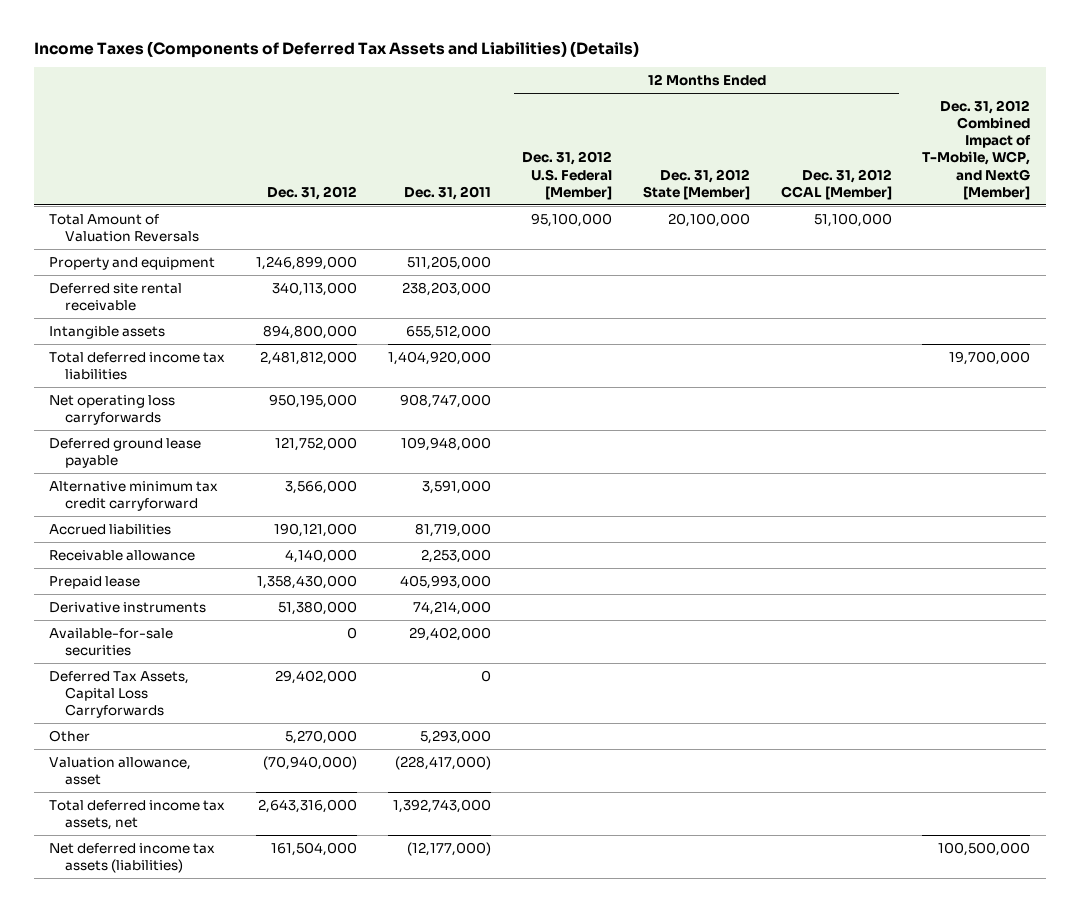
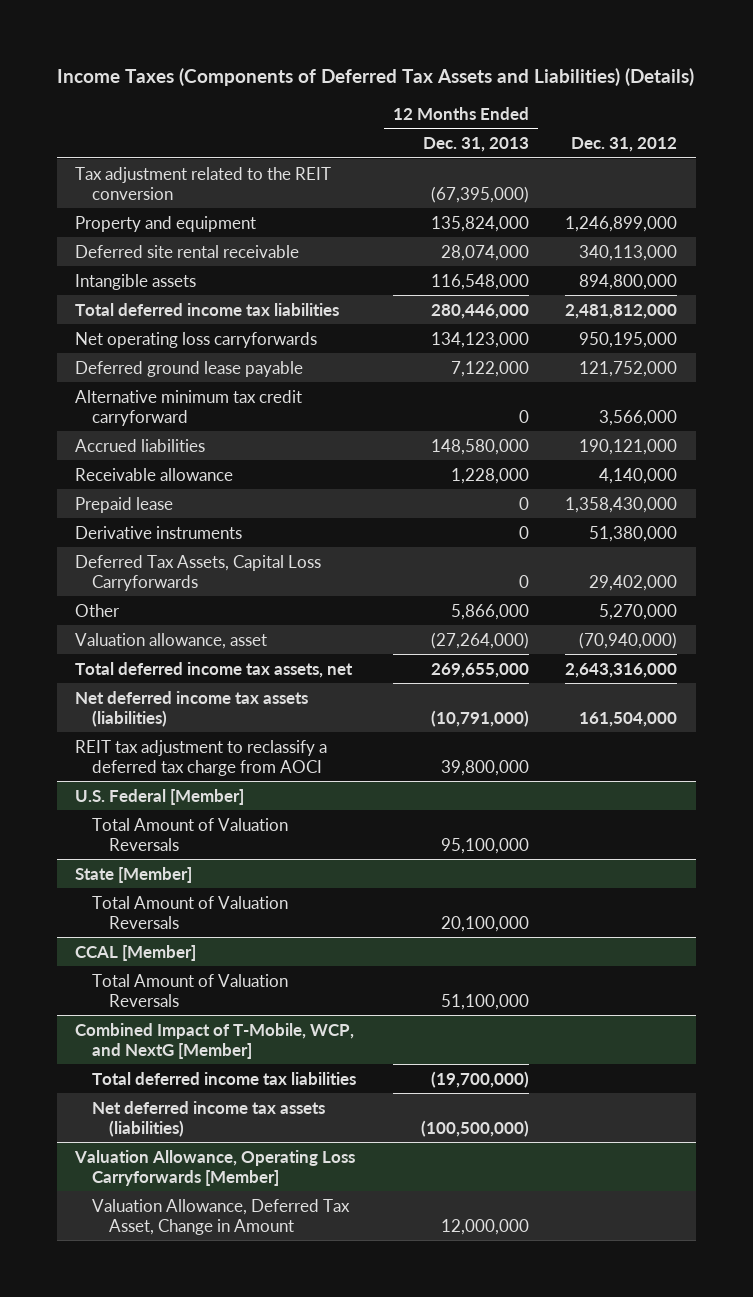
- | Dec. 31, 2012 | Dec. 31, 2011 | 12 Months Ended Dec. 31, 2012 U.S. Federal [Member] | 12 Months Ended Dec. 31, 2012 State [Member] | 12 Months Ended Dec. 31, 2012 CCAL [Member] | Dec. 31, 2012 Combined Impact of T-Mobile, WCP, and NextG [Member]
+ | 12 Months Ended Dec. 31, 2013 | Dec. 31, 2012
- Total Amount of Valuation Reversals | | | 95,100,000 | 20,100,000 | 51,100,000 |
+ Tax adjustment related to the REIT conversion | (67,395,000) |
- Available-for-sale securities | 0 | 29,402,000 | | | |
+ REIT tax adjustment to reclassify a deferred tax charge from AOCI | 39,800,000 |
+ U.S. Federal [Member]
+ Total Amount of Valuation Reversals | 95,100,000 |
+ State [Member]
+ Total Amount of Valuation Reversals | 20,100,000 |
+ CCAL [Member]
+ Total Amount of Valuation Reversals | 51,100,000 |
+ Combined Impact of T-Mobile, WCP, and NextG [Member]
+ Total deferred income tax liabilities | (19,700,000) |
+ Net deferred income tax assets (liabilities) | (100,500,000) |
+ Valuation Allowance, Operating Loss Carryforwards [Member]
+ Valuation Allowance, Deferred Tax Asset, Change in Amount | 12,000,000 |

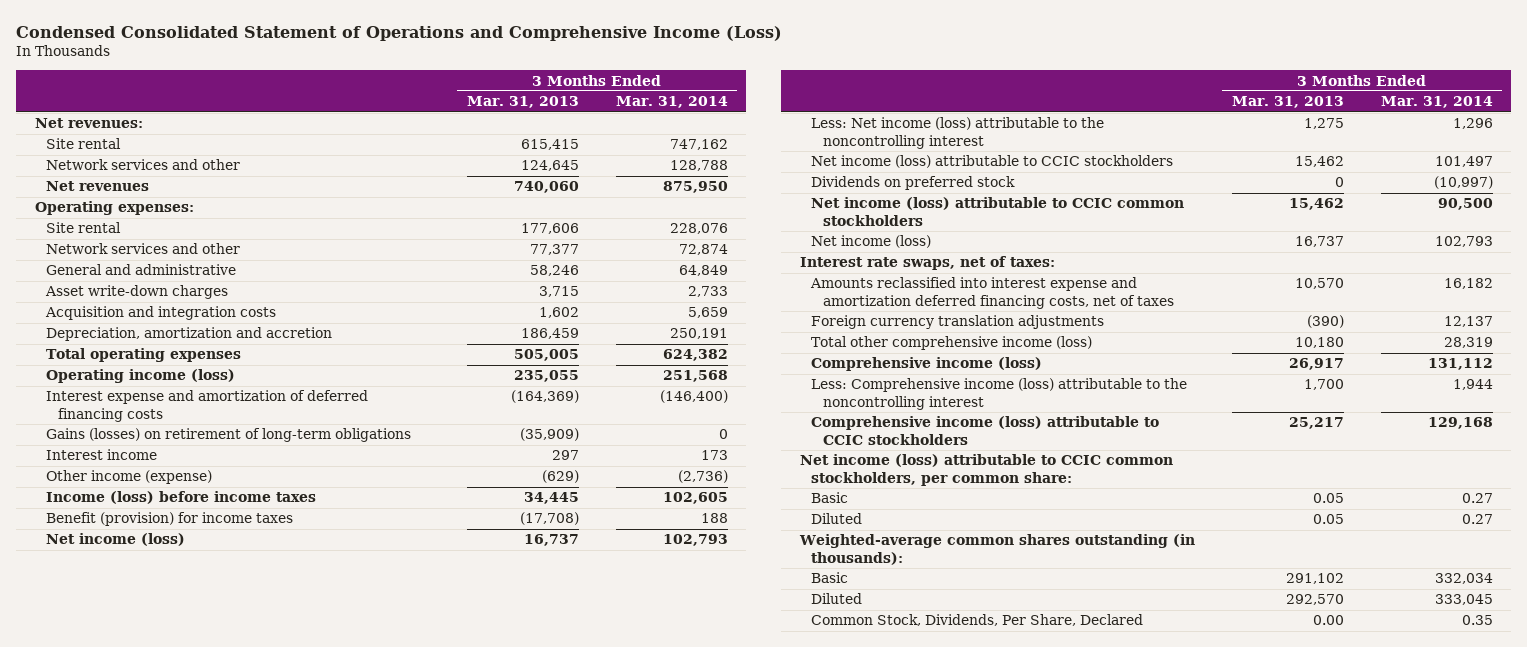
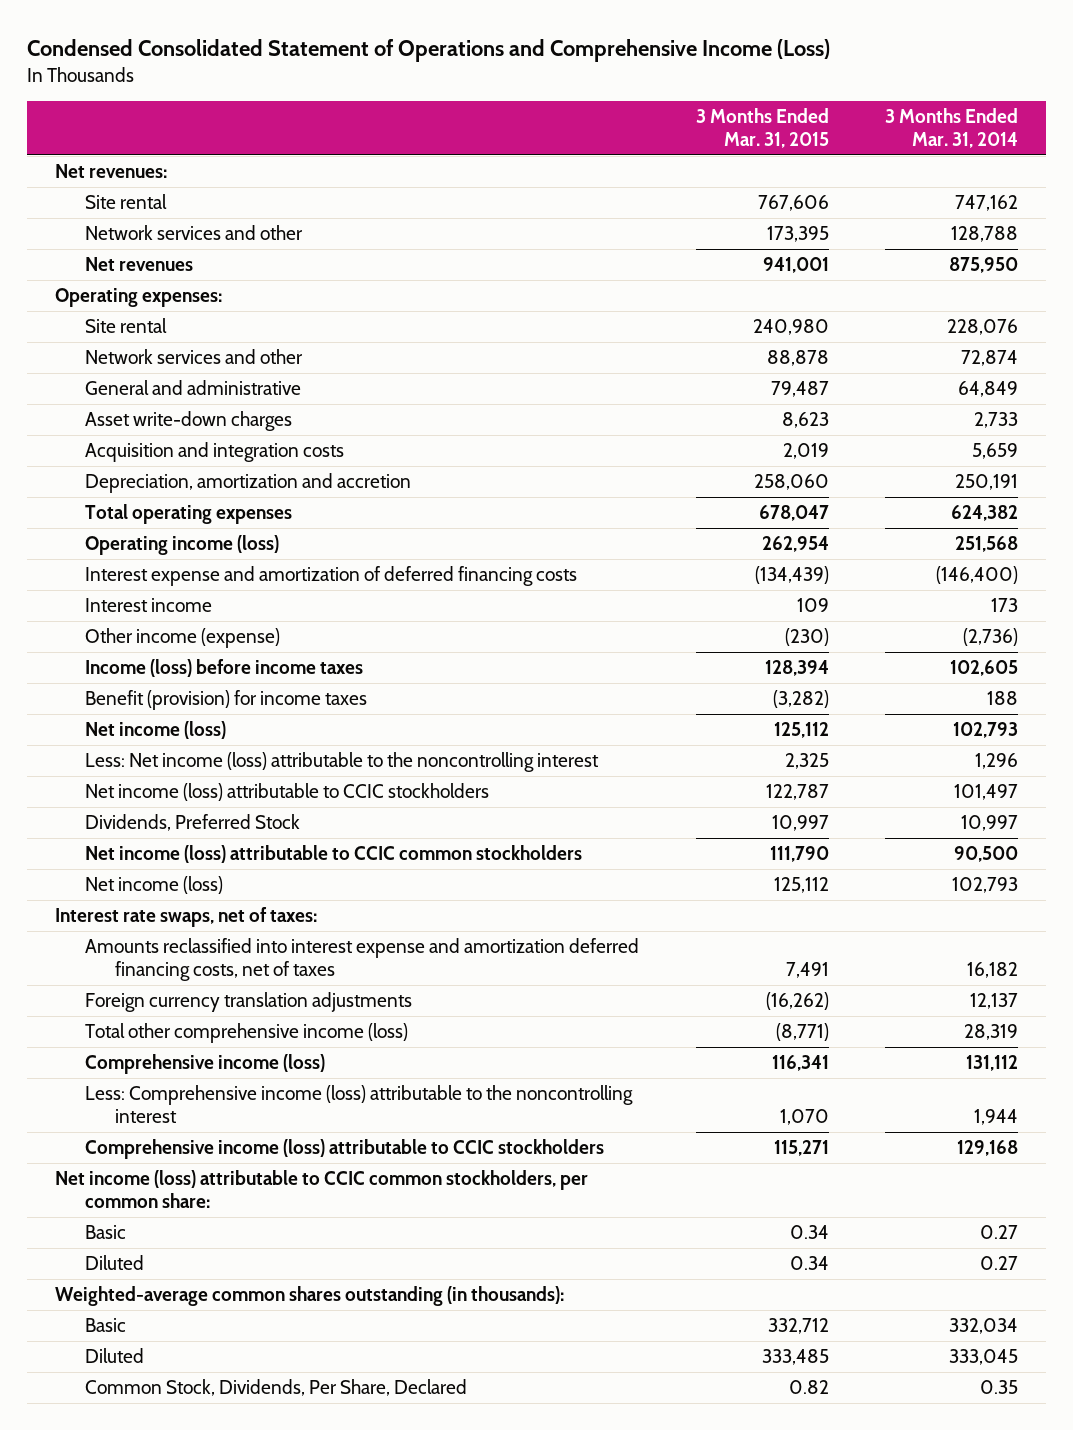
- | 3 Months Ended Mar. 31, 2013 | 3 Months Ended Mar. 31, 2014
+ | 3 Months Ended Mar. 31, 2015 | 3 Months Ended Mar. 31, 2014
- Gains (losses) on retirement of long-term obligations | (35,909) | 0
- Dividends on preferred stock | 0 | (10,997)
+ Dividends, Preferred Stock | 10,997 | 10,997

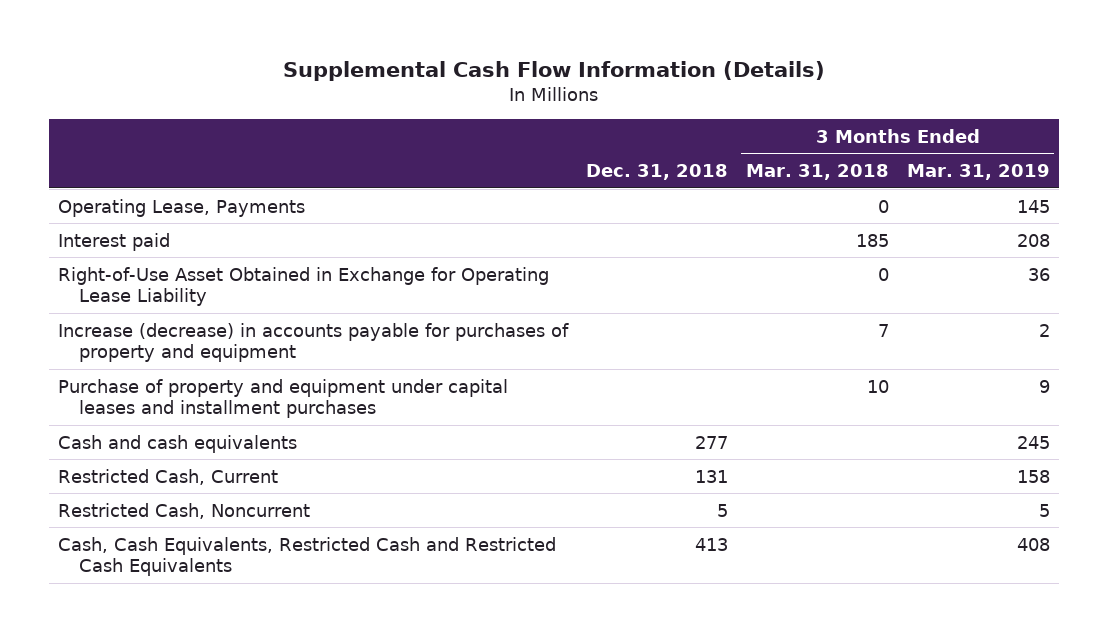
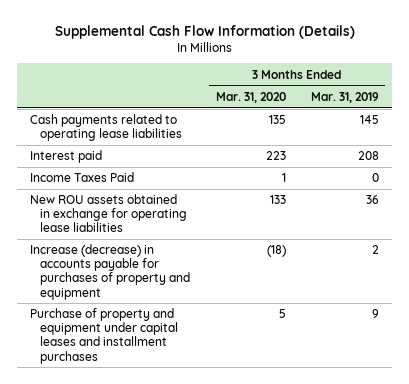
- | Dec. 31, 2018 | 3 Months Ended Mar. 31, 2018 | 3 Months Ended Mar. 31, 2019
+ | 3 Months Ended Mar. 31, 2020 | 3 Months Ended Mar. 31, 2019
- Operating Lease, Payments | | 0 | 145
+ Cash payments related to operating lease liabilities | 135 | 145
- Right-of-Use Asset Obtained in Exchange for Operating Lease Liability | | 0 | 36
+ Income Taxes Paid | 1 | 0
+ New ROU assets obtained in exchange for operating lease liabilities | 133 | 36
- Cash and cash equivalents | 277 | | 245
- Restricted Cash, Current | 131 | | 158
- Restricted Cash, Noncurrent | 5 | | 5
- Cash, Cash Equivalents, Restricted Cash and Restricted Cash Equivalents | 413 | | 408

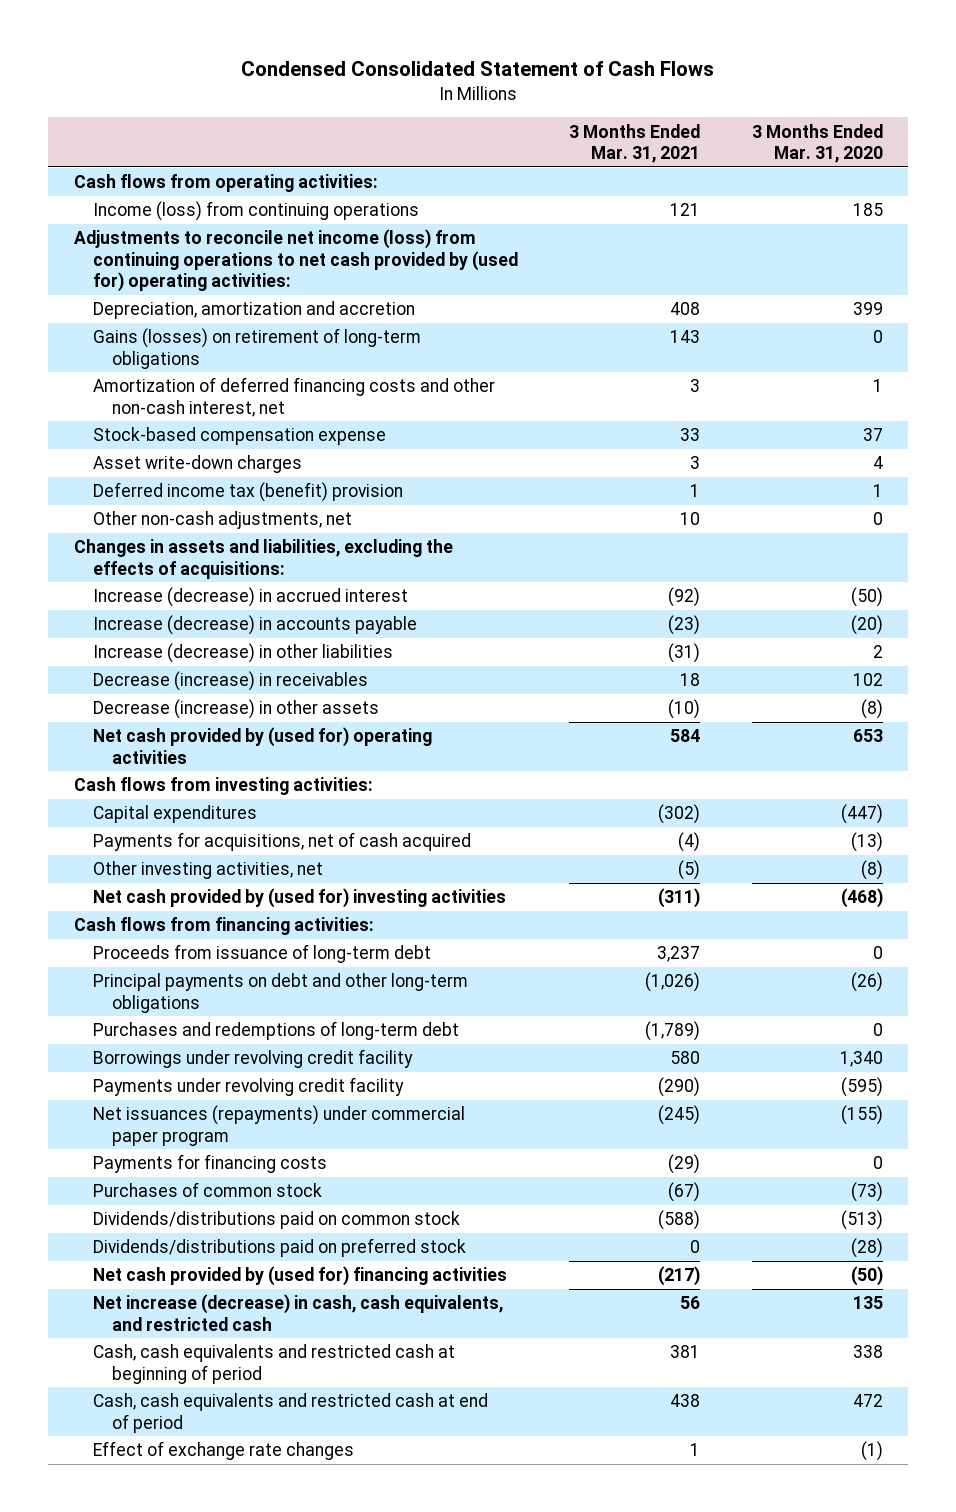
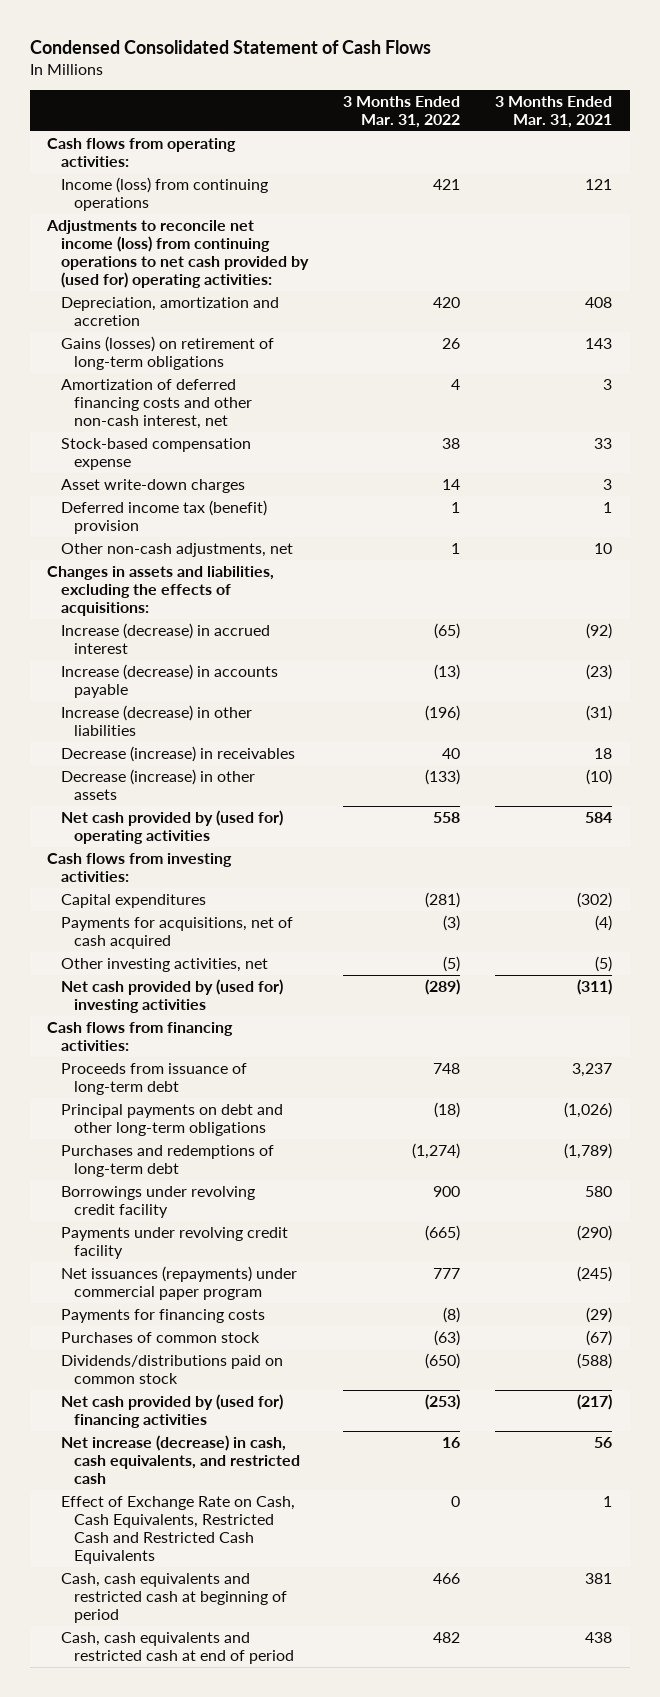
- | 3 Months Ended Mar. 31, 2021 | 3 Months Ended Mar. 31, 2020
+ | 3 Months Ended Mar. 31, 2022 | 3 Months Ended Mar. 31, 2021
- Dividends/distributions paid on preferred stock | 0 | (28)
+ Effect of Exchange Rate on Cash, Cash Equivalents, Restricted Cash and Restricted Cash Equivalents | 0 | 1
- Effect of exchange rate changes | 1 | (1)

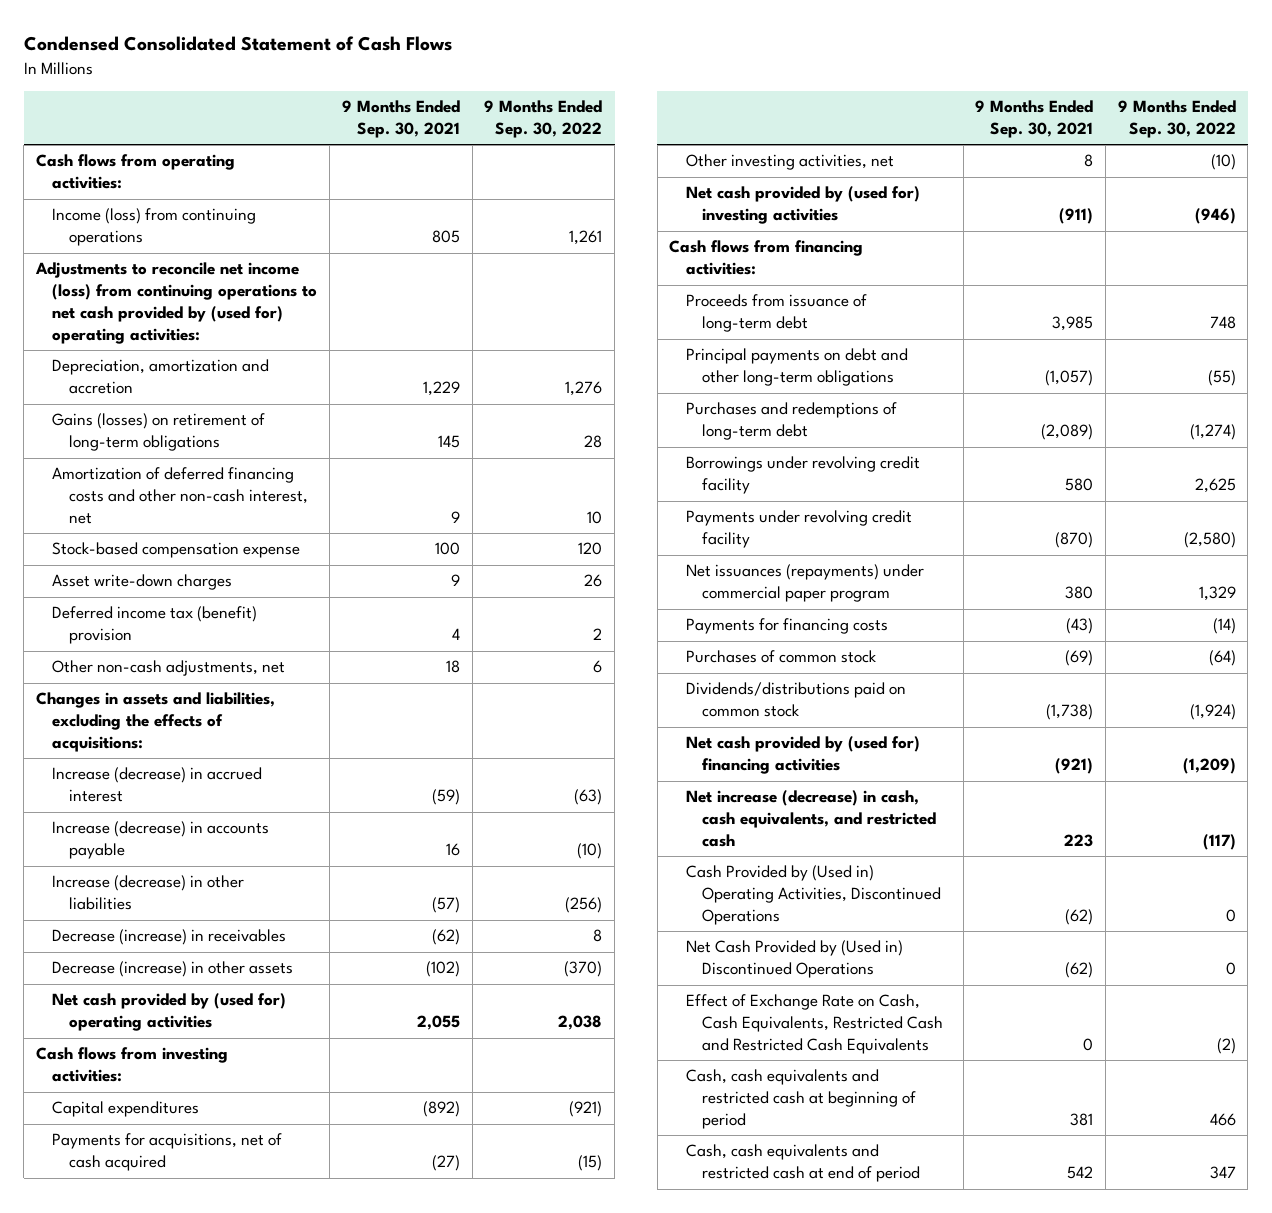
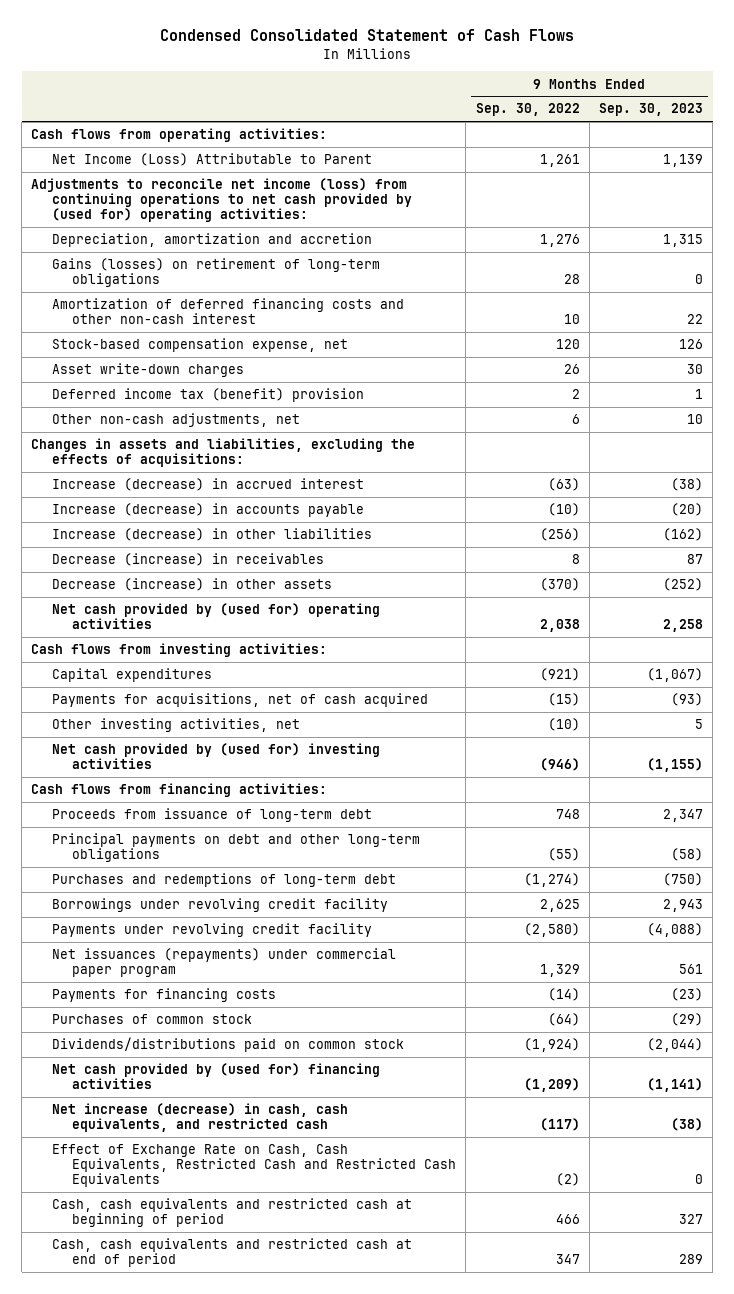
- | 9 Months Ended Sep. 30, 2021 | 9 Months Ended Sep. 30, 2022
+ | 9 Months Ended Sep. 30, 2022 | 9 Months Ended Sep. 30, 2023
- Income (loss) from continuing operations | 805 | 1,261
+ Net Income (Loss) Attributable to Parent | 1,261 | 1,139
- Amortization of deferred financing costs and other non-cash interest, net | 9 | 10
- Stock-based compensation expense | 100 | 120
+ Amortization of deferred financing costs and other non-cash interest | 10 | 22
+ Stock-based compensation expense, net | 120 | 126
- Cash Provided by (Used in) Operating Activities, Discontinued Operations | (62) | 0
- Net Cash Provided by (Used in) Discontinued Operations | (62) | 0

